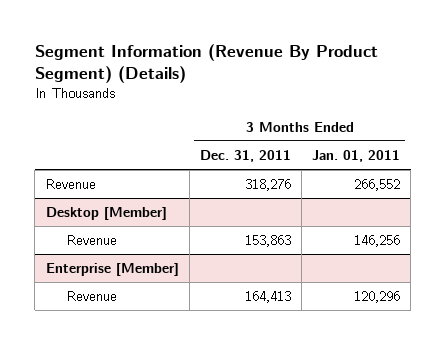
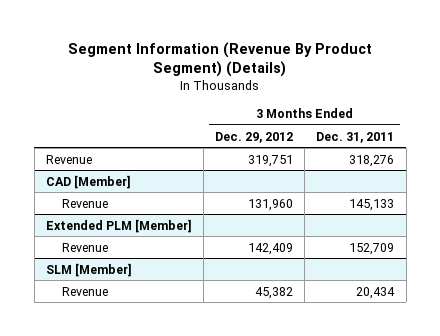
- | 3 Months Ended Dec. 31, 2011 | 3 Months Ended Jan. 01, 2011
+ | 3 Months Ended Dec. 29, 2012 | 3 Months Ended Dec. 31, 2011
- Desktop [Member]
- Revenue | 153,863 | 146,256
- Enterprise [Member]
- Revenue | 164,413 | 120,296
+ CAD [Member]
+ Revenue | 131,960 | 145,133
+ Extended PLM [Member]
+ Revenue | 142,409 | 152,709
+ SLM [Member]
+ Revenue | 45,382 | 20,434

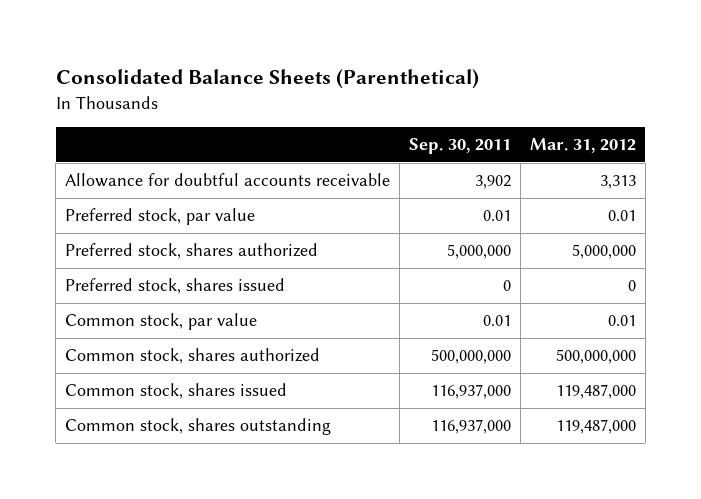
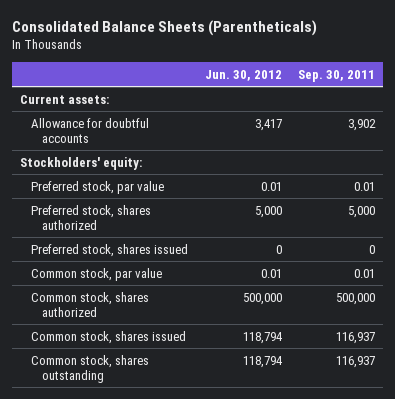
- Consolidated Balance Sheets (Parenthetical)
+ Consolidated Balance Sheets (Parentheticals)
- | Sep. 30, 2011 | Mar. 31, 2012
+ | Jun. 30, 2012 | Sep. 30, 2011
- Allowance for doubtful accounts receivable | 3,902 | 3,313
+ Current assets:
+ Allowance for doubtful accounts | 3,417 | 3,902
+ Stockholders' equity:
- Preferred stock, shares authorized | 5,000,000 | 5,000,000
+ Preferred stock, shares authorized | 5,000 | 5,000
- Common stock, shares authorized | 500,000,000 | 500,000,000
- Common stock, shares issued | 116,937,000 | 119,487,000
- Common stock, shares outstanding | 116,937,000 | 119,487,000
+ Common stock, shares authorized | 500,000 | 500,000
+ Common stock, shares issued | 118,794 | 116,937
+ Common stock, shares outstanding | 118,794 | 116,937

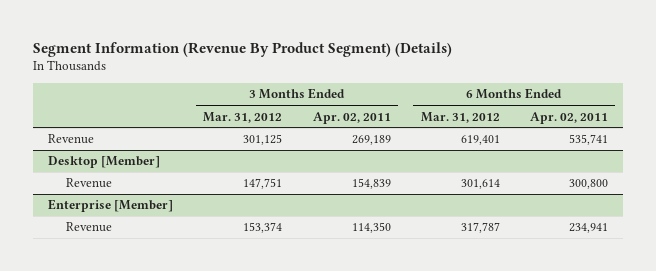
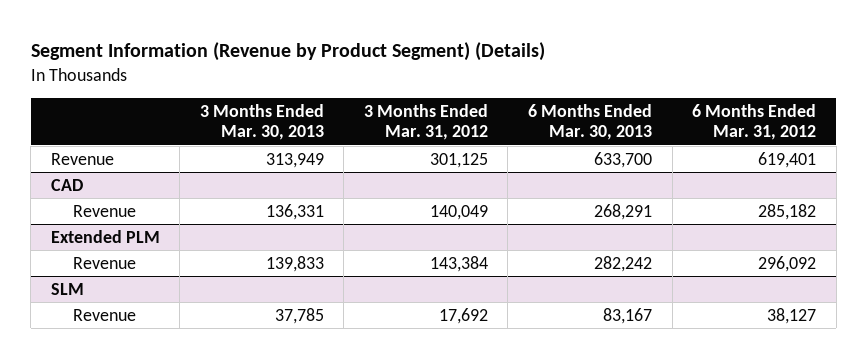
- Segment Information (Revenue By Product Segment) (Details)
+ Segment Information (Revenue by Product Segment) (Details)
- | 3 Months Ended Mar. 31, 2012 | 3 Months Ended Apr. 02, 2011 | 6 Months Ended Mar. 31, 2012 | 6 Months Ended Apr. 02, 2011
+ | 3 Months Ended Mar. 30, 2013 | 3 Months Ended Mar. 31, 2012 | 6 Months Ended Mar. 30, 2013 | 6 Months Ended Mar. 31, 2012
- Desktop [Member]
- Revenue | 147,751 | 154,839 | 301,614 | 300,800
- Enterprise [Member]
- Revenue | 153,374 | 114,350 | 317,787 | 234,941
+ CAD
+ Revenue | 136,331 | 140,049 | 268,291 | 285,182
+ Extended PLM
+ Revenue | 139,833 | 143,384 | 282,242 | 296,092
+ SLM
+ Revenue | 37,785 | 17,692 | 83,167 | 38,127

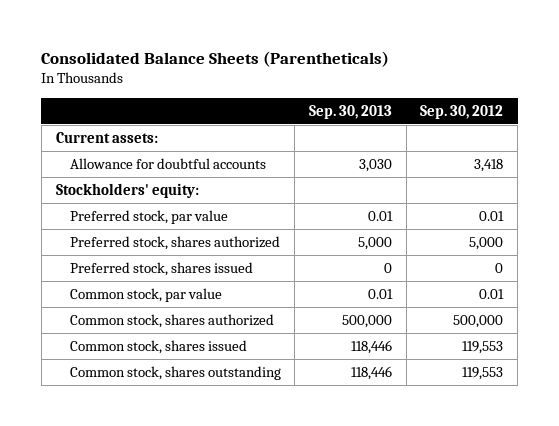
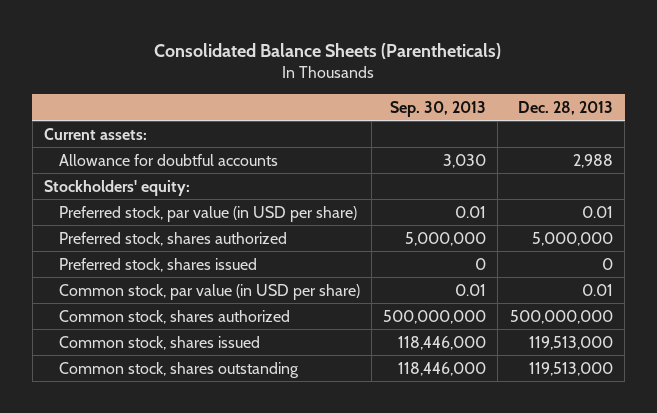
- | Sep. 30, 2013 | Sep. 30, 2012
+ | Sep. 30, 2013 | Dec. 28, 2013
- Preferred stock, par value | 0.01 | 0.01
- Preferred stock, shares authorized | 5,000 | 5,000
+ Preferred stock, par value (in USD per share) | 0.01 | 0.01
+ Preferred stock, shares authorized | 5,000,000 | 5,000,000
- Common stock, par value | 0.01 | 0.01
- Common stock, shares authorized | 500,000 | 500,000
- Common stock, shares issued | 118,446 | 119,553
- Common stock, shares outstanding | 118,446 | 119,553
+ Common stock, par value (in USD per share) | 0.01 | 0.01
+ Common stock, shares authorized | 500,000,000 | 500,000,000
+ Common stock, shares issued | 118,446,000 | 119,513,000
+ Common stock, shares outstanding | 118,446,000 | 119,513,000

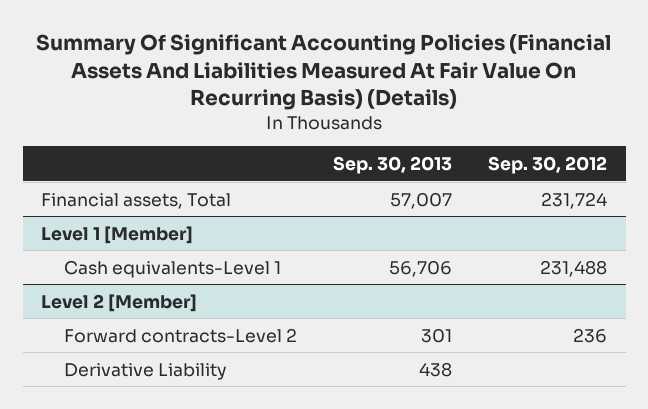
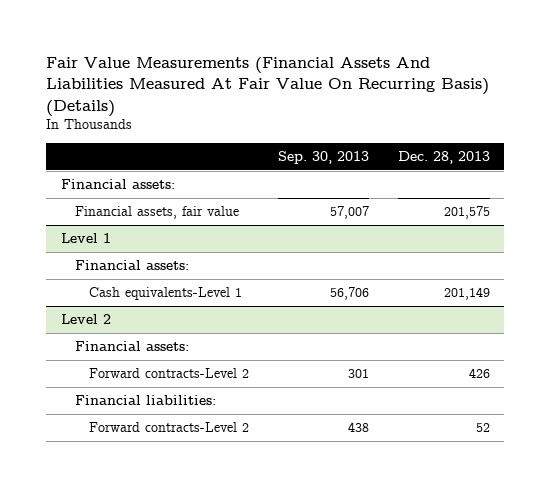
- Summary Of Significant Accounting Policies (Financial Assets And Liabilities Measured At Fair Value On Recurring Basis) (Details)
+ Fair Value Measurements (Financial Assets And Liabilities Measured At Fair Value On Recurring Basis) (Details)
- | Sep. 30, 2013 | Sep. 30, 2012
+ | Sep. 30, 2013 | Dec. 28, 2013
- Financial assets, Total | 57,007 | 231,724
- Level 1 [Member]
+ Financial assets:
+ Financial assets, fair value | 57,007 | 201,575
+ Level 1
+ Financial assets:
- Level 2 [Member]
+ Level 2
+ Financial assets:
- Derivative Liability | 438 |
+ Financial liabilities:
+ Forward contracts-Level 2 | 438 | 52

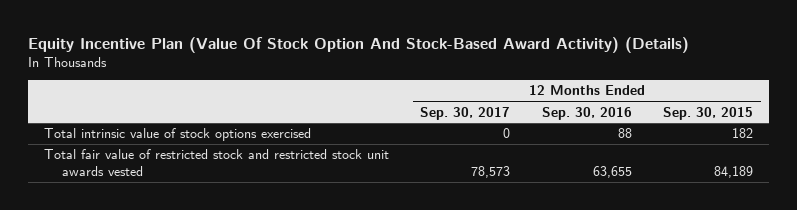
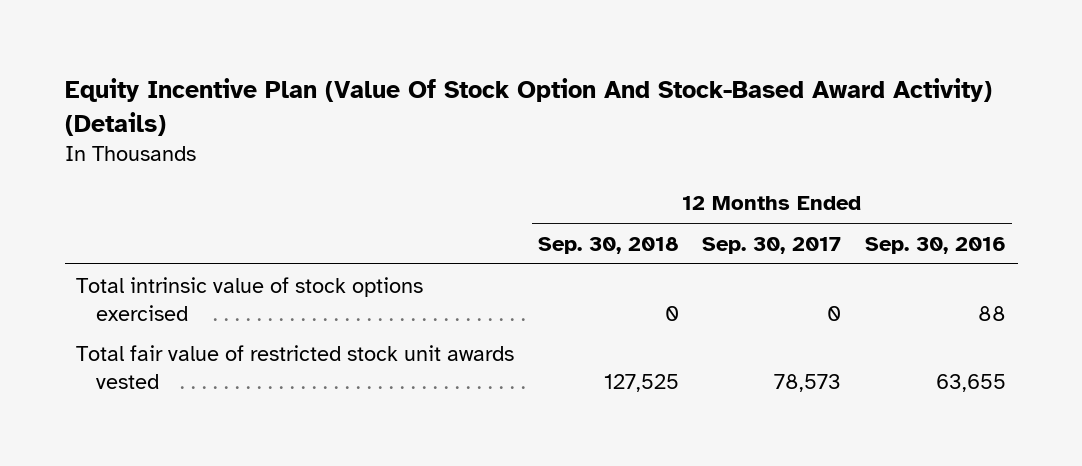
- | 12 Months Ended Sep. 30, 2017 | 12 Months Ended Sep. 30, 2016 | 12 Months Ended Sep. 30, 2015
+ | 12 Months Ended Sep. 30, 2018 | 12 Months Ended Sep. 30, 2017 | 12 Months Ended Sep. 30, 2016
- Total fair value of restricted stock and restricted stock unit awards vested | 78,573 | 63,655 | 84,189
+ Total fair value of restricted stock unit awards vested | 127,525 | 78,573 | 63,655

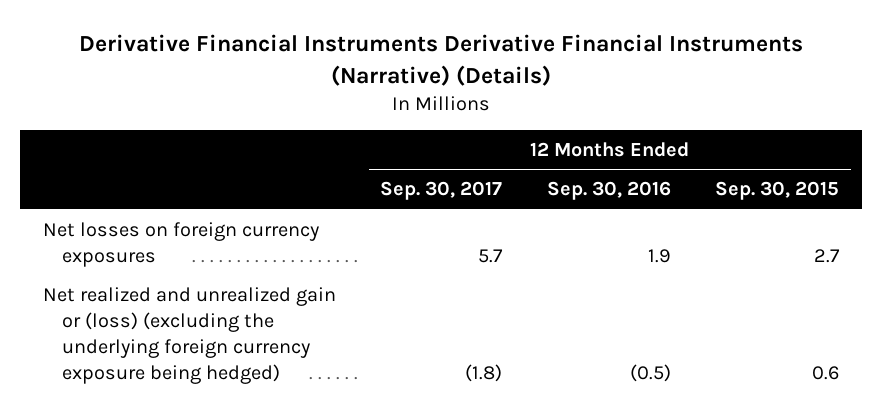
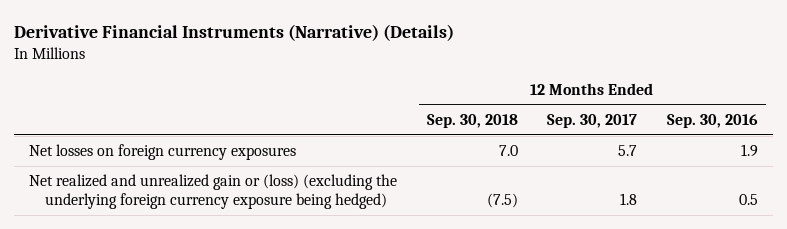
- Derivative Financial Instruments Derivative Financial Instruments (Narrative) (Details)
+ Derivative Financial Instruments (Narrative) (Details)
- | 12 Months Ended Sep. 30, 2017 | 12 Months Ended Sep. 30, 2016 | 12 Months Ended Sep. 30, 2015
+ | 12 Months Ended Sep. 30, 2018 | 12 Months Ended Sep. 30, 2017 | 12 Months Ended Sep. 30, 2016
- Net realized and unrealized gain or (loss) (excluding the underlying foreign currency exposure being hedged) | (1.8) | (0.5) | 0.6
+ Net realized and unrealized gain or (loss) (excluding the underlying foreign currency exposure being hedged) | (7.5) | 1.8 | 0.5

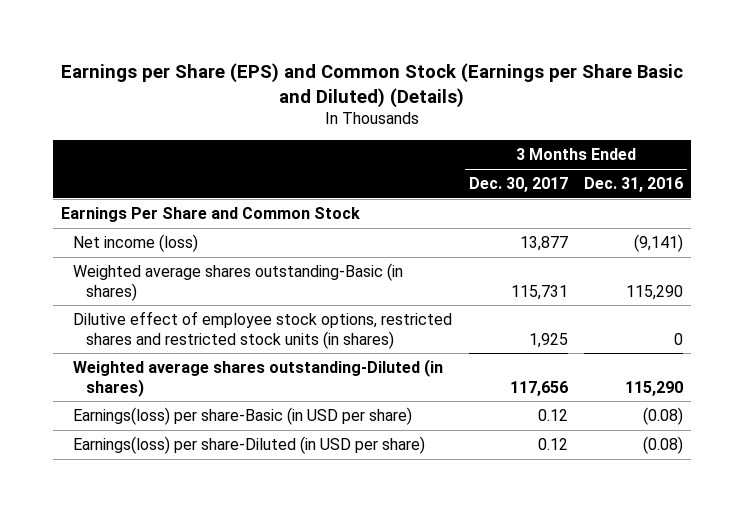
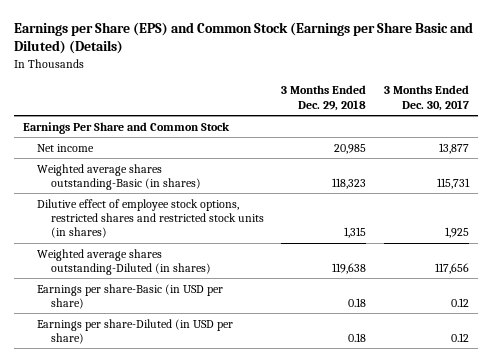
- | 3 Months Ended Dec. 30, 2017 | 3 Months Ended Dec. 31, 2016
+ | 3 Months Ended Dec. 29, 2018 | 3 Months Ended Dec. 30, 2017
- Net income (loss) | 13,877 | (9,141)
+ Net income | 20,985 | 13,877
- Earnings(loss) per share-Basic (in USD per share) | 0.12 | (0.08)
- Earnings(loss) per share-Diluted (in USD per share) | 0.12 | (0.08)
+ Earnings per share-Basic (in USD per share) | 0.18 | 0.12
+ Earnings per share-Diluted (in USD per share) | 0.18 | 0.12

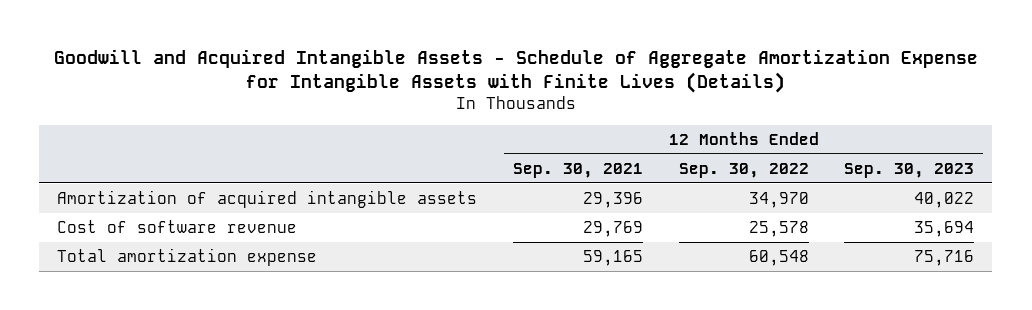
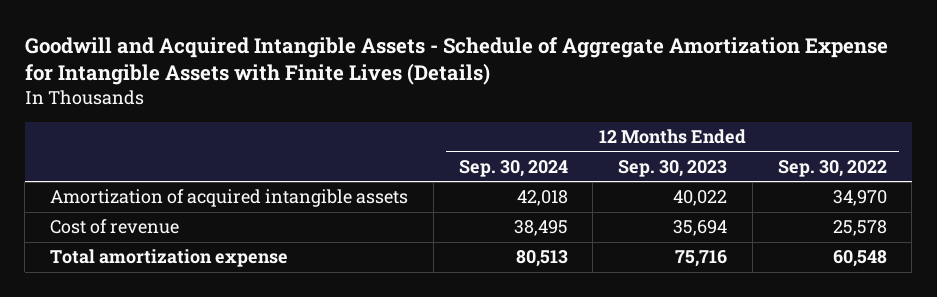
- | 12 Months Ended Sep. 30, 2021 | 12 Months Ended Sep. 30, 2022 | 12 Months Ended Sep. 30, 2023
+ | 12 Months Ended Sep. 30, 2024 | 12 Months Ended Sep. 30, 2023 | 12 Months Ended Sep. 30, 2022
- Cost of software revenue | 29,769 | 25,578 | 35,694
+ Cost of revenue | 38,495 | 35,694 | 25,578

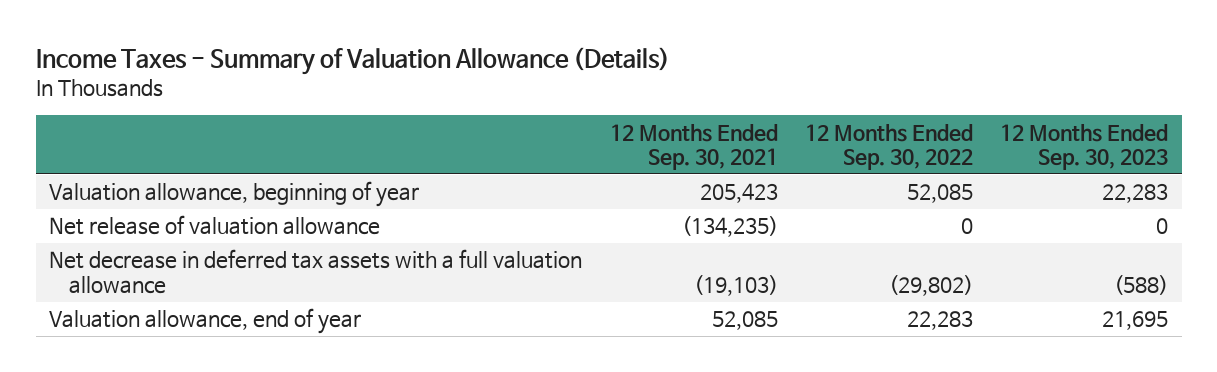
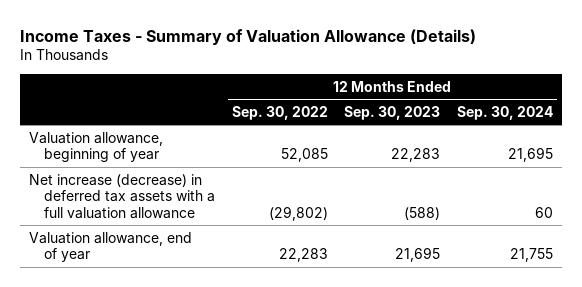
- | 12 Months Ended Sep. 30, 2021 | 12 Months Ended Sep. 30, 2022 | 12 Months Ended Sep. 30, 2023
+ | 12 Months Ended Sep. 30, 2022 | 12 Months Ended Sep. 30, 2023 | 12 Months Ended Sep. 30, 2024
- Net release of valuation allowance | (134,235) | 0 | 0
- Net decrease in deferred tax assets with a full valuation allowance | (19,103) | (29,802) | (588)
+ Net increase (decrease) in deferred tax assets with a full valuation allowance | (29,802) | (588) | 60

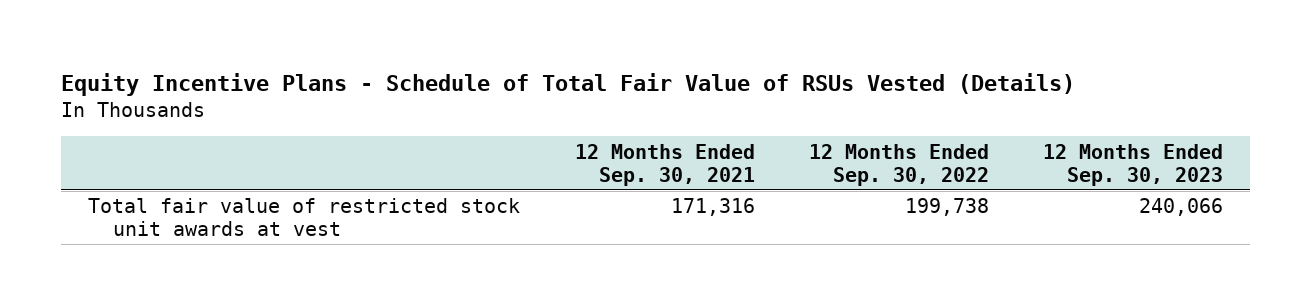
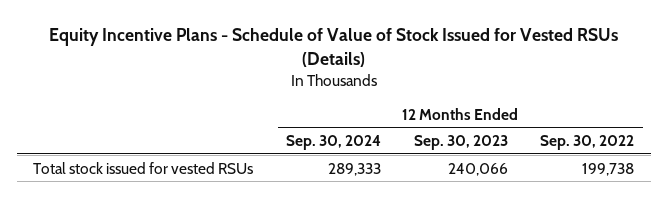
- Equity Incentive Plans - Schedule of Total Fair Value of RSUs Vested (Details)
+ Equity Incentive Plans - Schedule of Value of Stock Issued for Vested RSUs (Details)
- | 12 Months Ended Sep. 30, 2021 | 12 Months Ended Sep. 30, 2022 | 12 Months Ended Sep. 30, 2023
+ | 12 Months Ended Sep. 30, 2024 | 12 Months Ended Sep. 30, 2023 | 12 Months Ended Sep. 30, 2022
- Total fair value of restricted stock unit awards at vest | 171,316 | 199,738 | 240,066
+ Total stock issued for vested RSUs | 289,333 | 240,066 | 199,738

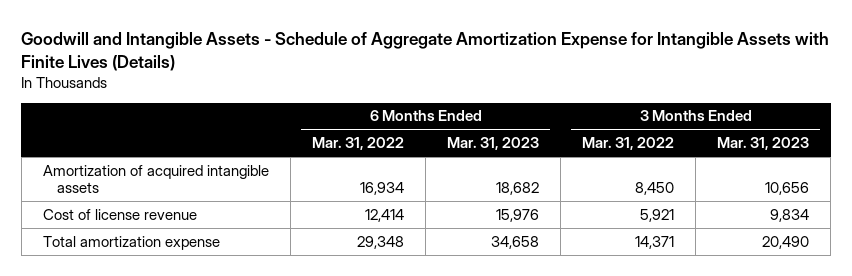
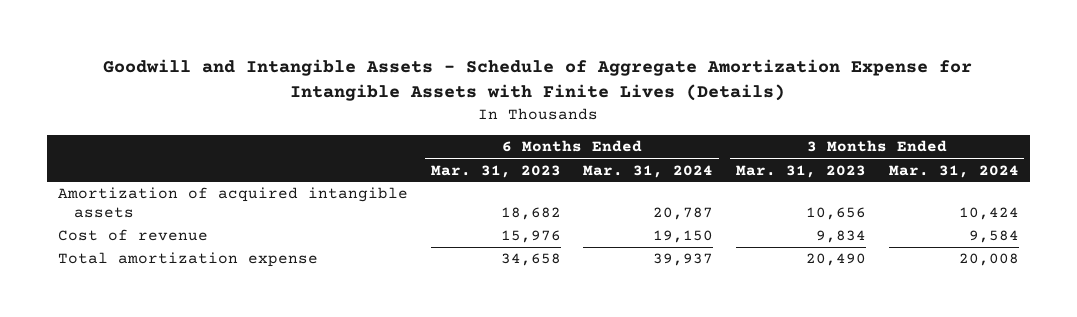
- | 6 Months Ended Mar. 31, 2022 | 6 Months Ended Mar. 31, 2023 | 3 Months Ended Mar. 31, 2022 | 3 Months Ended Mar. 31, 2023
+ | 6 Months Ended Mar. 31, 2023 | 6 Months Ended Mar. 31, 2024 | 3 Months Ended Mar. 31, 2023 | 3 Months Ended Mar. 31, 2024
- Cost of license revenue | 12,414 | 15,976 | 5,921 | 9,834
+ Cost of revenue | 15,976 | 19,150 | 9,834 | 9,584

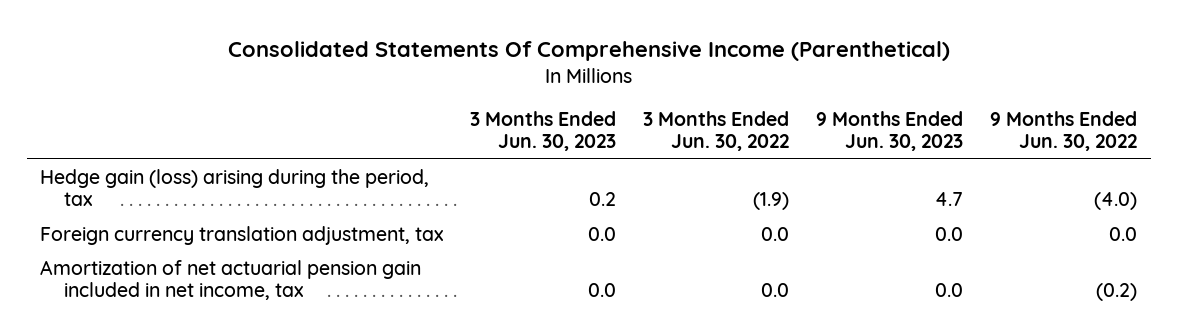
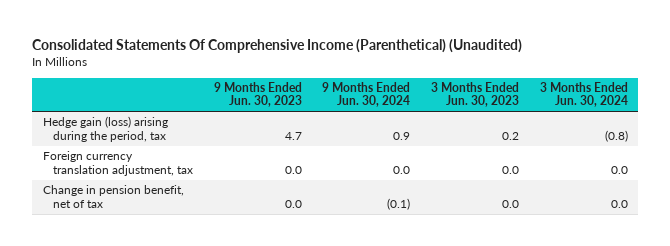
- Consolidated Statements Of Comprehensive Income (Parenthetical)
+ Consolidated Statements Of Comprehensive Income (Parenthetical) (Unaudited)
- | 3 Months Ended Jun. 30, 2023 | 3 Months Ended Jun. 30, 2022 | 9 Months Ended Jun. 30, 2023 | 9 Months Ended Jun. 30, 2022
+ | 9 Months Ended Jun. 30, 2023 | 9 Months Ended Jun. 30, 2024 | 3 Months Ended Jun. 30, 2023 | 3 Months Ended Jun. 30, 2024
- Amortization of net actuarial pension gain included in net income, tax | 0.0 | 0.0 | 0.0 | (0.2)
+ Change in pension benefit, net of tax | 0.0 | (0.1) | 0.0 | 0.0

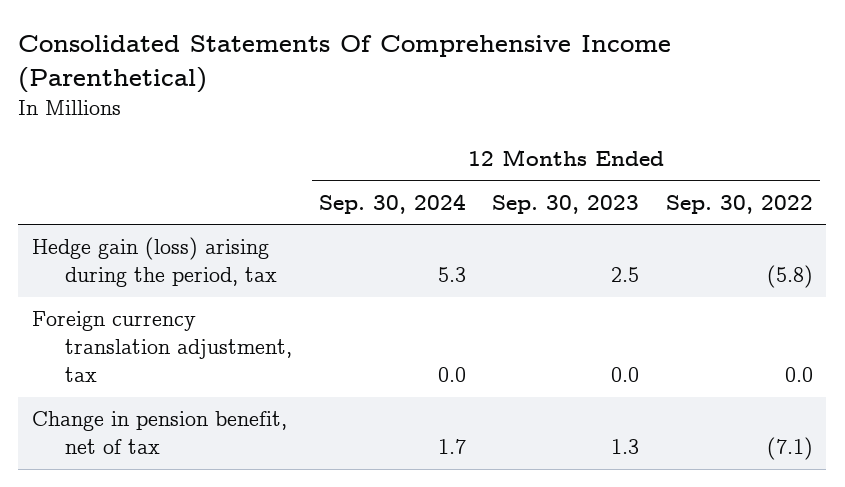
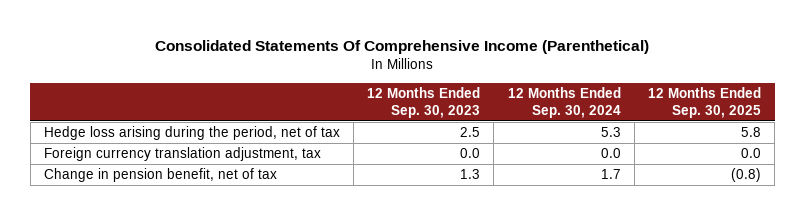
- | 12 Months Ended Sep. 30, 2024 | 12 Months Ended Sep. 30, 2023 | 12 Months Ended Sep. 30, 2022
+ | 12 Months Ended Sep. 30, 2023 | 12 Months Ended Sep. 30, 2024 | 12 Months Ended Sep. 30, 2025
- Hedge gain (loss) arising during the period, tax | 5.3 | 2.5 | (5.8)
+ Hedge loss arising during the period, net of tax | 2.5 | 5.3 | 5.8

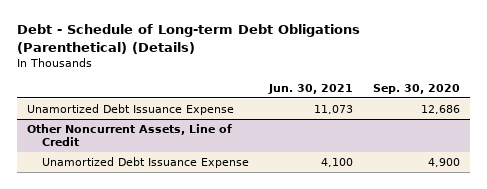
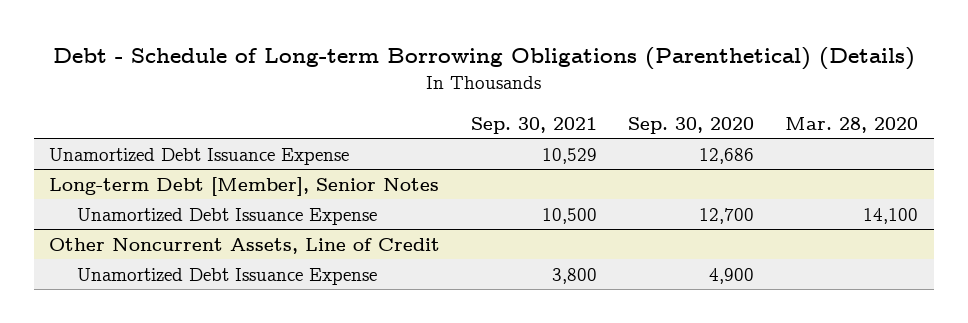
- Debt - Schedule of Long-term Debt Obligations (Parenthetical) (Details)
+ Debt - Schedule of Long-term Borrowing Obligations (Parenthetical) (Details)
- | Jun. 30, 2021 | Sep. 30, 2020
+ | Sep. 30, 2021 | Sep. 30, 2020 | Mar. 28, 2020
+ Long-term Debt [Member], Senior Notes
+ Unamortized Debt Issuance Expense | 10,500 | 12,700 | 14,100

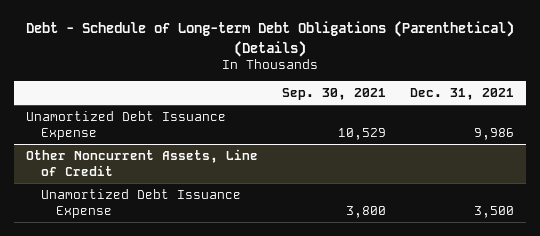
- Debt - Schedule of Long-term Borrowing Obligations (Parenthetical) (Details)
+ Debt - Schedule of Long-term Debt Obligations (Parenthetical) (Details)
- | Sep. 30, 2021 | Sep. 30, 2020 | Mar. 28, 2020
+ | Sep. 30, 2021 | Dec. 31, 2021
- Long-term Debt [Member], Senior Notes
- Unamortized Debt Issuance Expense | 10,500 | 12,700 | 14,100

